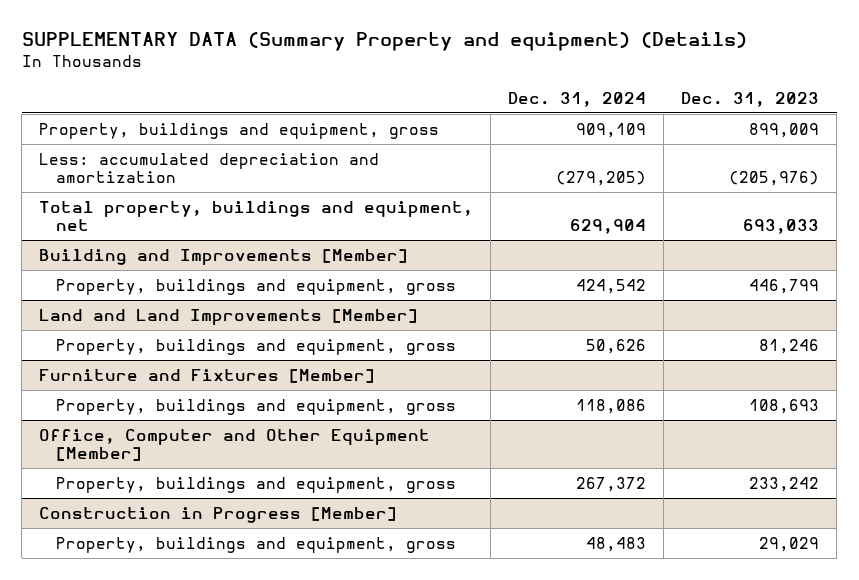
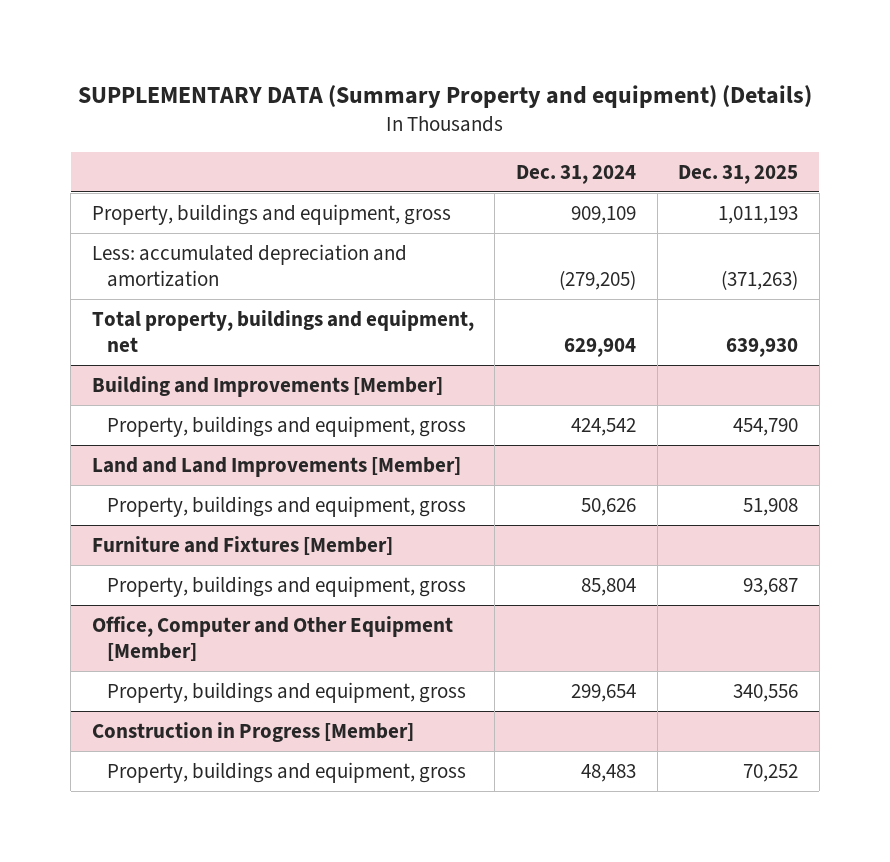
- | Dec. 31, 2024 | Dec. 31, 2023
+ | Dec. 31, 2024 | Dec. 31, 2025
@ Furniture and Fixtures [Member]
- Property, buildings and equipment, gross | 118,086 | 108,693
+ Property, buildings and equipment, gross | 85,804 | 93,687
@ Office, Computer and Other Equipment [Member]
- Property, buildings and equipment, gross | 267,372 | 233,242
+ Property, buildings and equipment, gross | 299,654 | 340,556

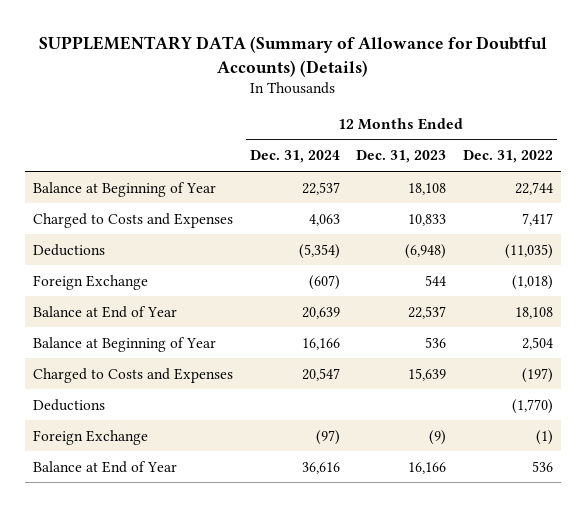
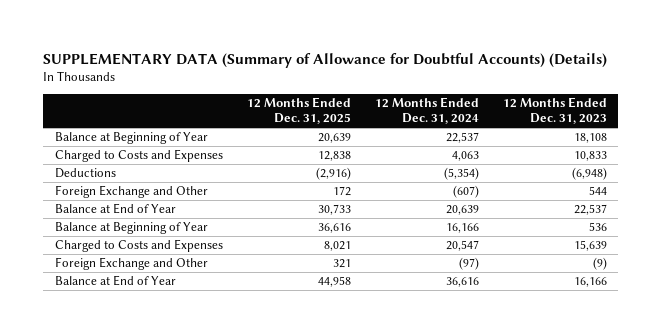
- | 12 Months Ended Dec. 31, 2024 | 12 Months Ended Dec. 31, 2023 | 12 Months Ended Dec. 31, 2022
+ | 12 Months Ended Dec. 31, 2025 | 12 Months Ended Dec. 31, 2024 | 12 Months Ended Dec. 31, 2023
- Foreign Exchange | (607) | 544 | (1,018)
+ Foreign Exchange and Other | 172 | (607) | 544
- Deductions | | | (1,770)
- Foreign Exchange | (97) | (9) | (1)
+ Foreign Exchange and Other | 321 | (97) | (9)

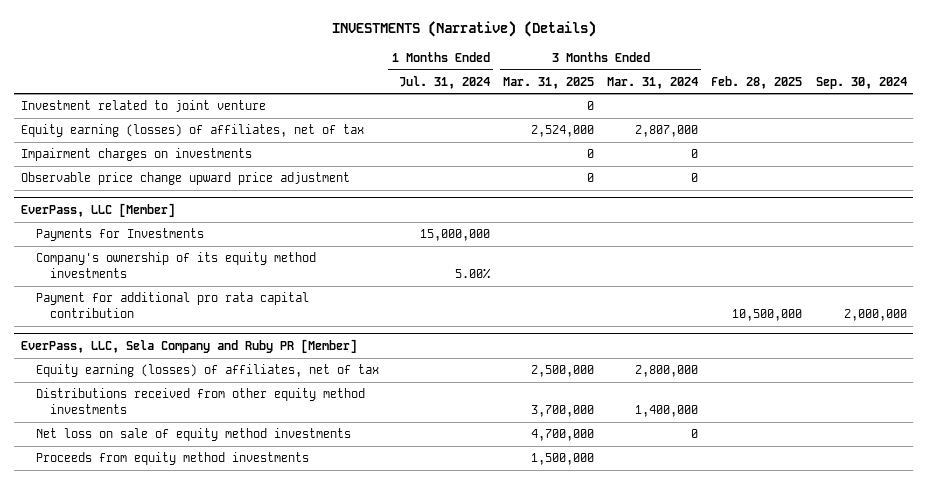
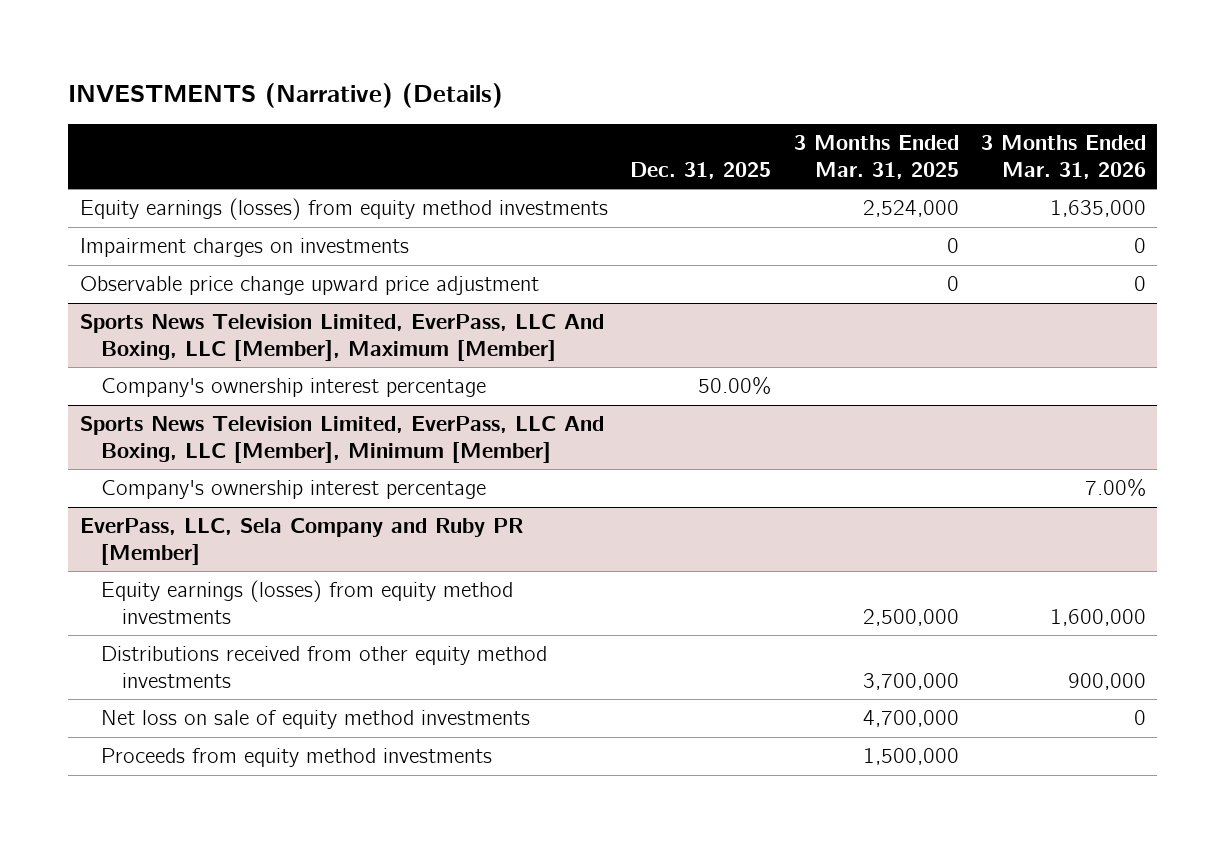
- | 1 Months Ended Jul. 31, 2024 | 3 Months Ended Mar. 31, 2025 | 3 Months Ended Mar. 31, 2024 | Feb. 28, 2025 | Sep. 30, 2024
+ | Dec. 31, 2025 | 3 Months Ended Mar. 31, 2025 | 3 Months Ended Mar. 31, 2026
- Investment related to joint venture | | 0 | | |
- Equity earning (losses) of affiliates, net of tax | | 2,524,000 | 2,807,000 | |
+ Equity earnings (losses) from equity method investments | | 2,524,000 | 1,635,000
- EverPass, LLC [Member]
- Payments for Investments | 15,000,000 | | | |
- Company's ownership of its equity method investments | 5.00% | | | |
- Payment for additional pro rata capital contribution | | | | 10,500,000 | 2,000,000
+ Sports News Television Limited, EverPass, LLC And Boxing, LLC [Member], Maximum [Member]
+ Company's ownership interest percentage | 50.00% | |
+ Sports News Television Limited, EverPass, LLC And Boxing, LLC [Member], Minimum [Member]
+ Company's ownership interest percentage | | | 7.00%
@ EverPass, LLC, Sela Company and Ruby PR [Member]
- Equity earning (losses) of affiliates, net of tax | | 2,500,000 | 2,800,000 | |
+ Equity earnings (losses) from equity method investments | | 2,500,000 | 1,600,000

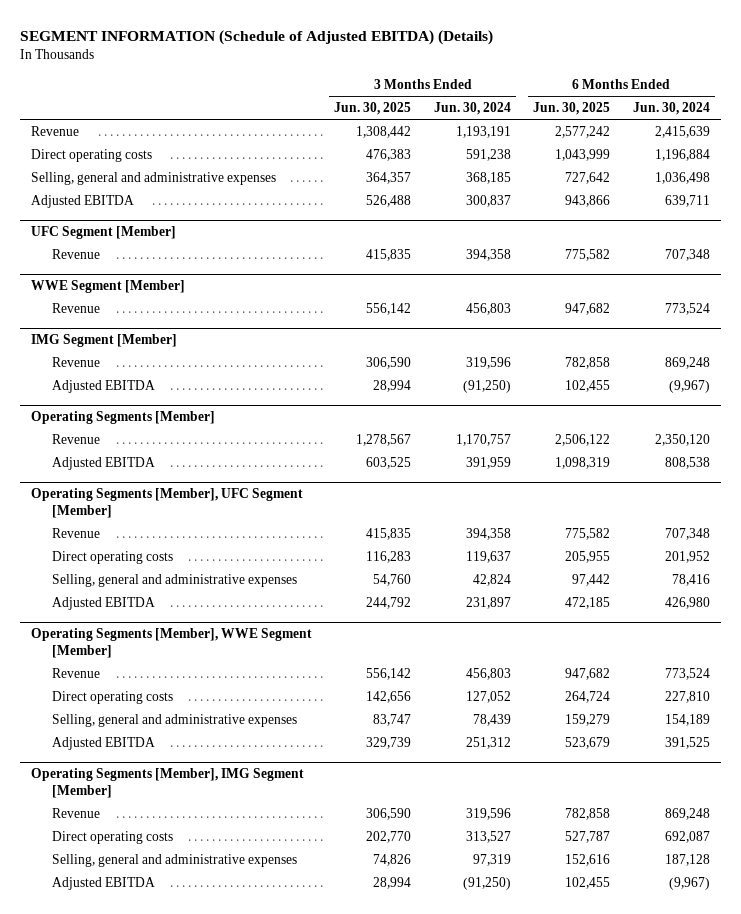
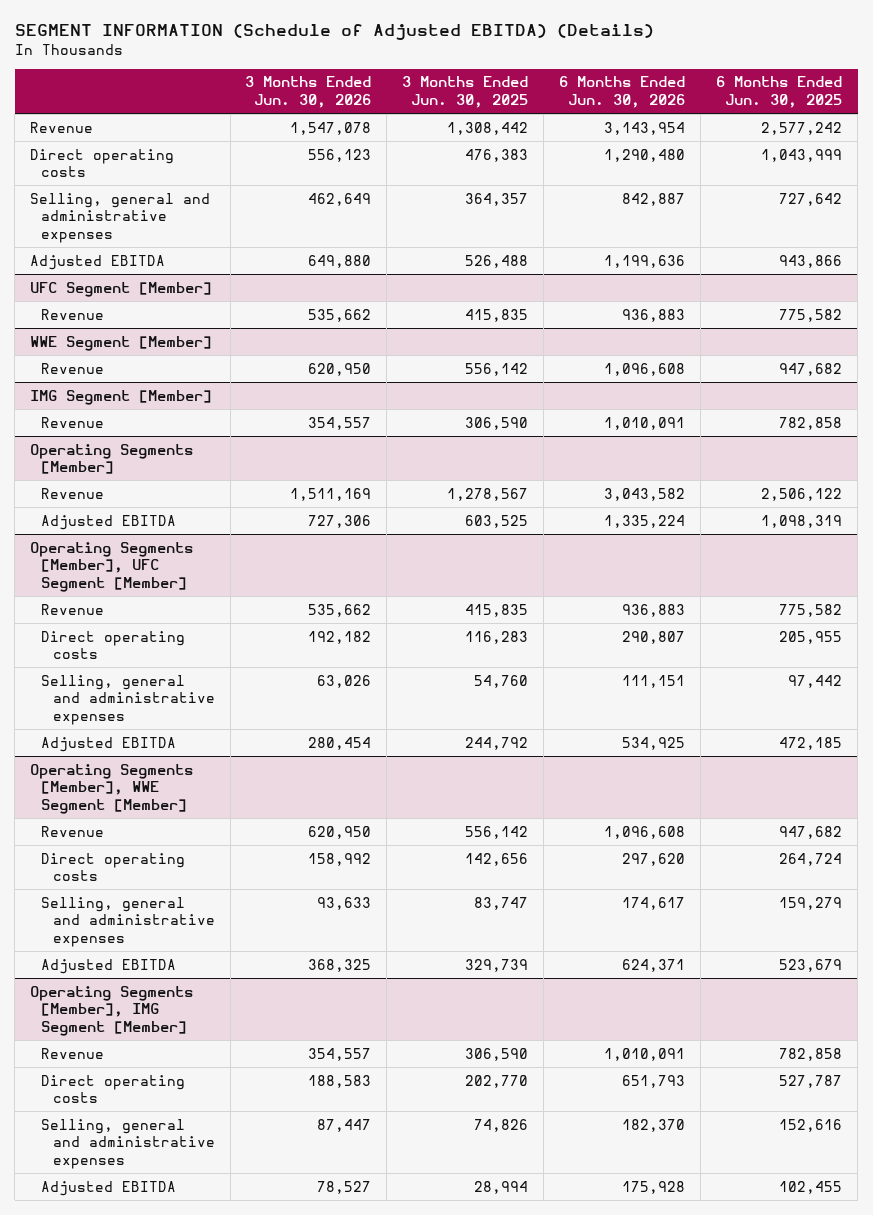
- | 3 Months Ended Jun. 30, 2025 | 3 Months Ended Jun. 30, 2024 | 6 Months Ended Jun. 30, 2025 | 6 Months Ended Jun. 30, 2024
+ | 3 Months Ended Jun. 30, 2026 | 3 Months Ended Jun. 30, 2025 | 6 Months Ended Jun. 30, 2026 | 6 Months Ended Jun. 30, 2025
@ IMG Segment [Member]
- Adjusted EBITDA | 28,994 | (91,250) | 102,455 | (9,967)

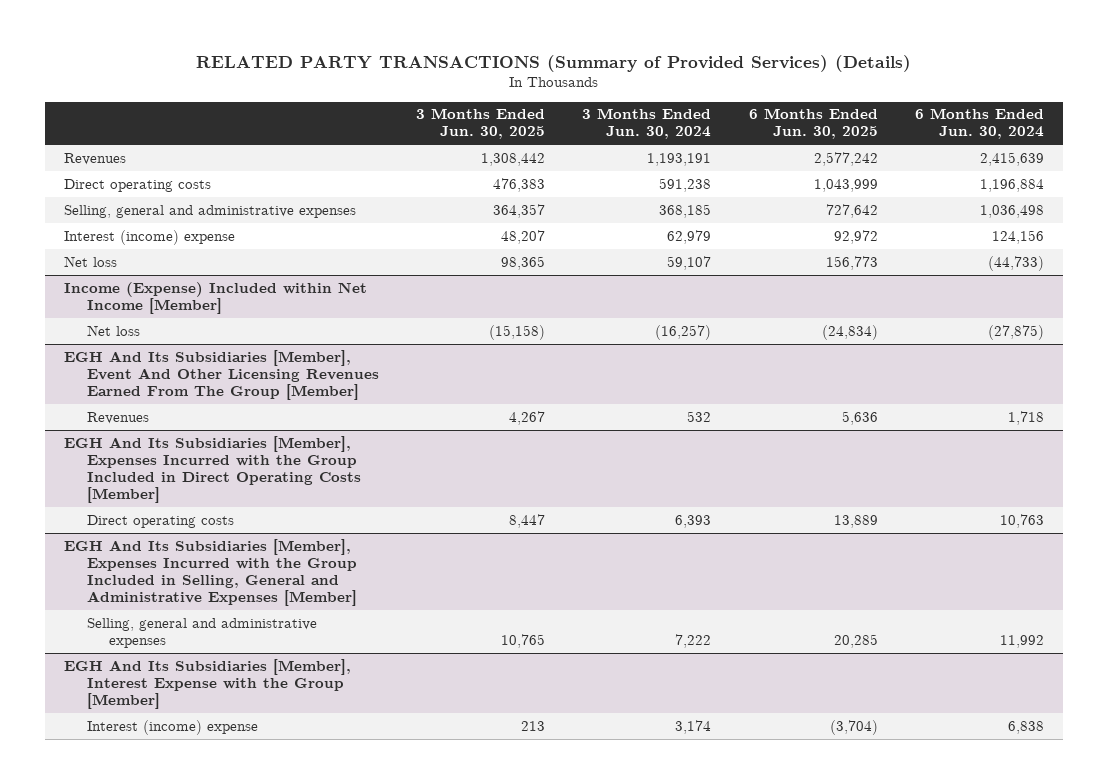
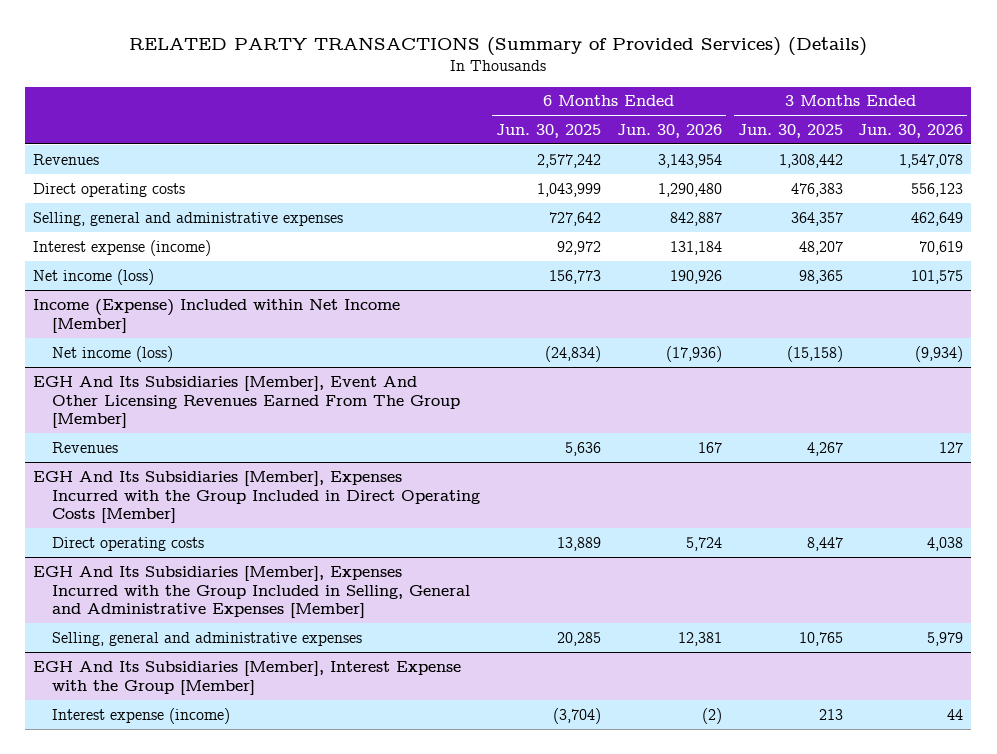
- | 3 Months Ended Jun. 30, 2025 | 3 Months Ended Jun. 30, 2024 | 6 Months Ended Jun. 30, 2025 | 6 Months Ended Jun. 30, 2024
+ | 6 Months Ended Jun. 30, 2025 | 6 Months Ended Jun. 30, 2026 | 3 Months Ended Jun. 30, 2025 | 3 Months Ended Jun. 30, 2026
- Interest (income) expense | 48,207 | 62,979 | 92,972 | 124,156
- Net loss | 98,365 | 59,107 | 156,773 | (44,733)
+ Interest expense (income) | 92,972 | 131,184 | 48,207 | 70,619
+ Net income (loss) | 156,773 | 190,926 | 98,365 | 101,575
@ Income (Expense) Included within Net Income [Member]
- Net loss | (15,158) | (16,257) | (24,834) | (27,875)
+ Net income (loss) | (24,834) | (17,936) | (15,158) | (9,934)
@ EGH And Its Subsidiaries [Member], Interest Expense with the Group [Member]
- Interest (income) expense | 213 | 3,174 | (3,704) | 6,838
+ Interest expense (income) | (3,704) | (2) | 213 | 44

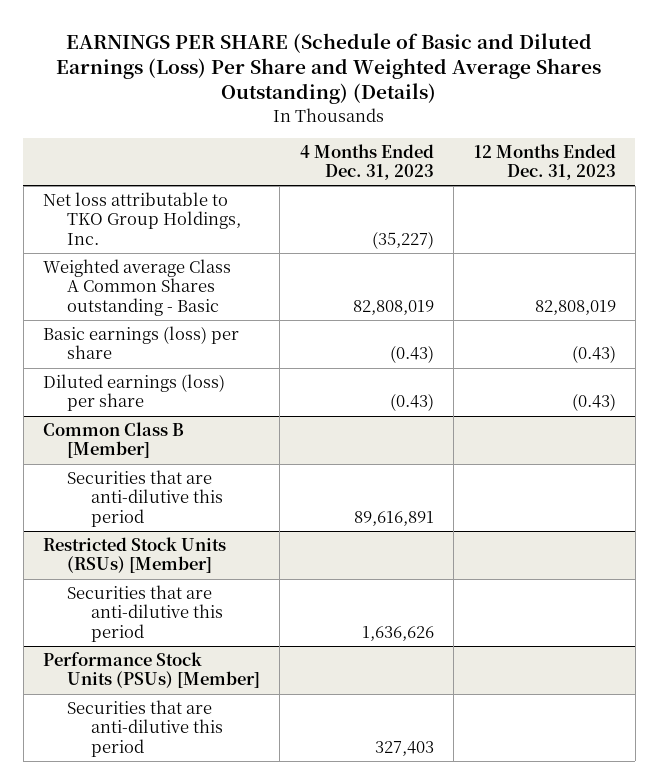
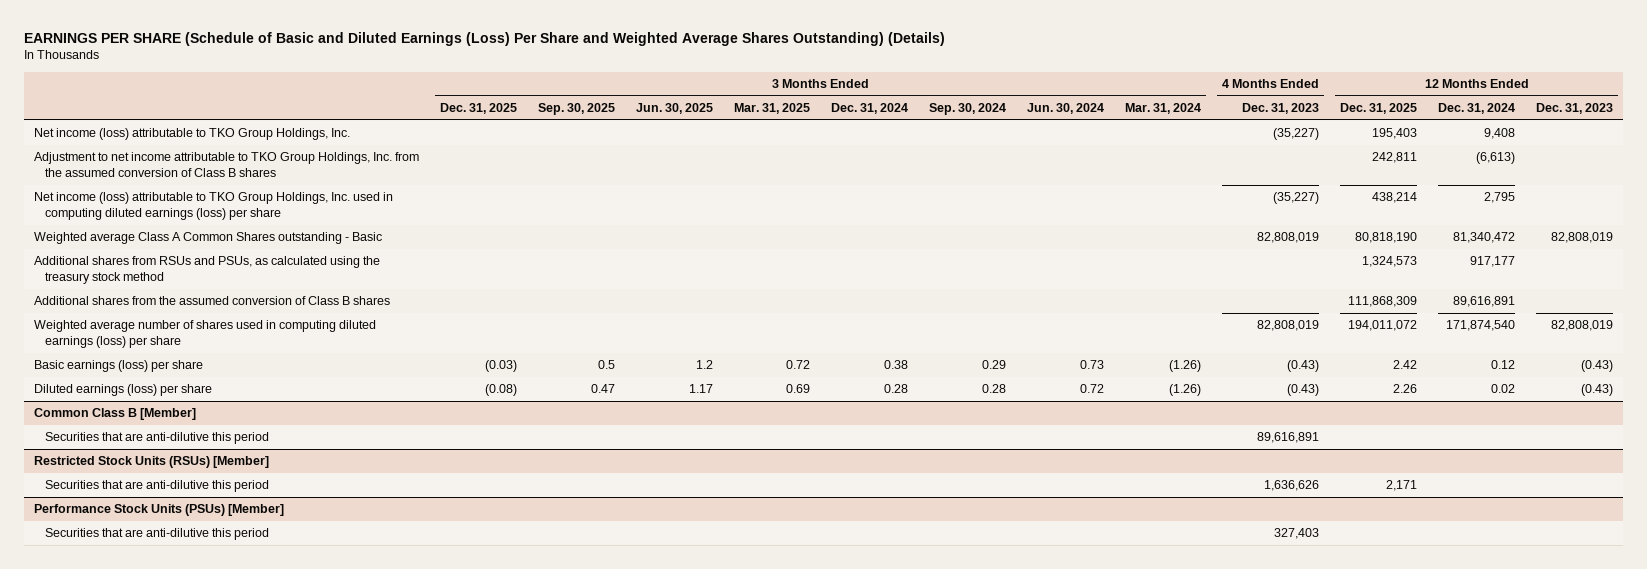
- | 4 Months Ended Dec. 31, 2023 | 12 Months Ended Dec. 31, 2023
+ | 3 Months Ended Dec. 31, 2025 | 3 Months Ended Sep. 30, 2025 | 3 Months Ended Jun. 30, 2025 | 3 Months Ended Mar. 31, 2025 | 3 Months Ended Dec. 31, 2024 | 3 Months Ended Sep. 30, 2024 | 3 Months Ended Jun. 30, 2024 | 3 Months Ended Mar. 31, 2024 | 4 Months Ended Dec. 31, 2023 | 12 Months Ended Dec. 31, 2025 | 12 Months Ended Dec. 31, 2024 | 12 Months Ended Dec. 31, 2023
- Net loss attributable to TKO Group Holdings, Inc. | (35,227) |
+ Net income (loss) attributable to TKO Group Holdings, Inc. | | | | | | | | | (35,227) | 195,403 | 9,408 |
+ Adjustment to net income attributable to TKO Group Holdings, Inc. from the assumed conversion of Class B shares | | | | | | | | | | 242,811 | (6,613) |
+ Net income (loss) attributable to TKO Group Holdings, Inc. used in computing diluted earnings (loss) per share | | | | | | | | | (35,227) | 438,214 | 2,795 |
+ Additional shares from RSUs and PSUs, as calculated using the treasury stock method | | | | | | | | | | 1,324,573 | 917,177 |
+ Additional shares from the assumed conversion of Class B shares | | | | | | | | | | 111,868,309 | 89,616,891 |
+ Weighted average number of shares used in computing diluted earnings (loss) per share | | | | | | | | | 82,808,019 | 194,011,072 | 171,874,540 | 82,808,019

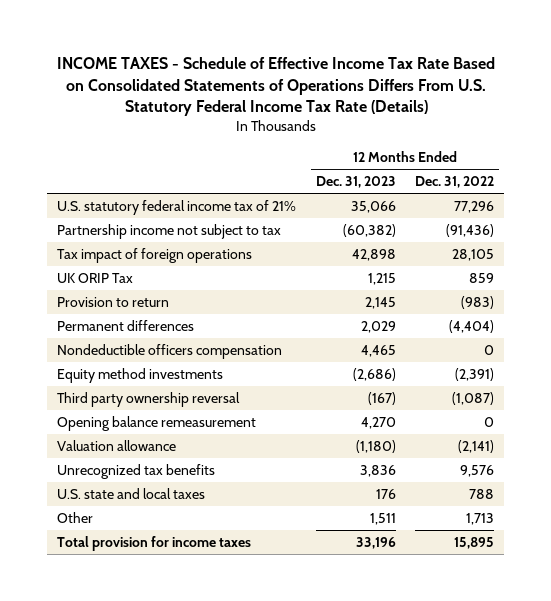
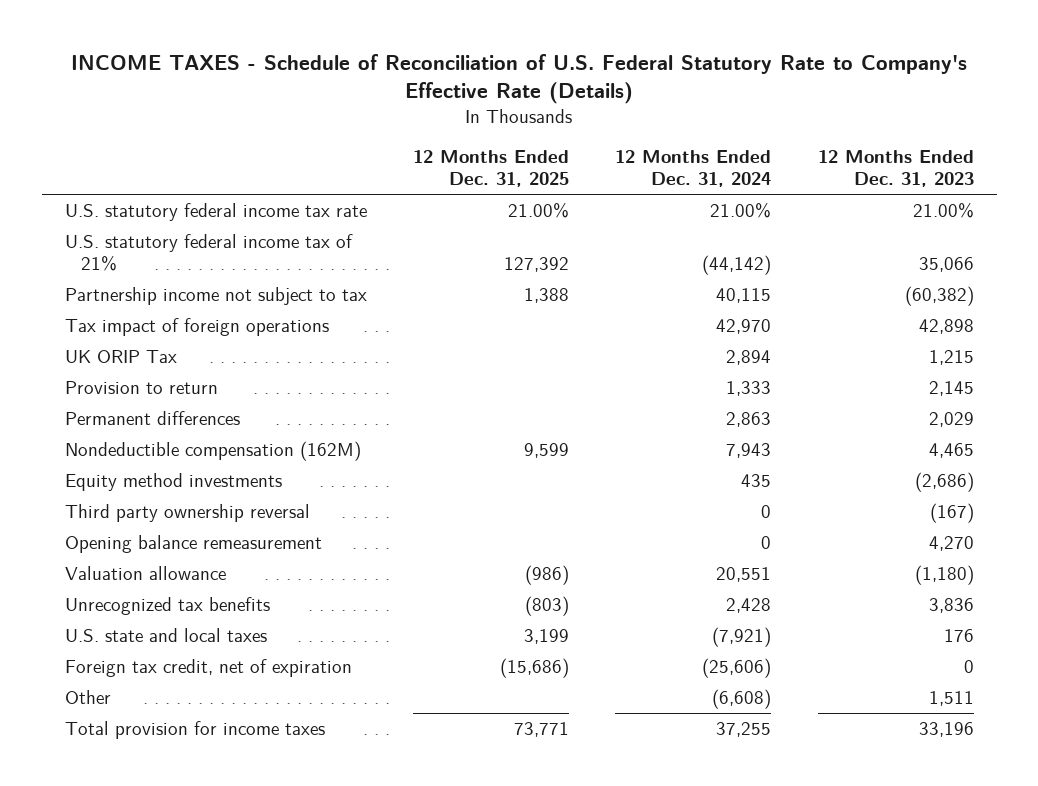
- INCOME TAXES - Schedule of Effective Income Tax Rate Based on Consolidated Statements of Operations Differs From U.S. Statutory Federal Income Tax Rate (Details)
+ INCOME TAXES - Schedule of Reconciliation of U.S. Federal Statutory Rate to Company's Effective Rate (Details)
- | 12 Months Ended Dec. 31, 2023 | 12 Months Ended Dec. 31, 2022
+ | 12 Months Ended Dec. 31, 2025 | 12 Months Ended Dec. 31, 2024 | 12 Months Ended Dec. 31, 2023
+ U.S. statutory federal income tax rate | 21.00% | 21.00% | 21.00%
- Nondeductible officers compensation | 4,465 | 0
+ Nondeductible compensation (162M) | 9,599 | 7,943 | 4,465
+ Foreign tax credit, net of expiration | (15,686) | (25,606) | 0

